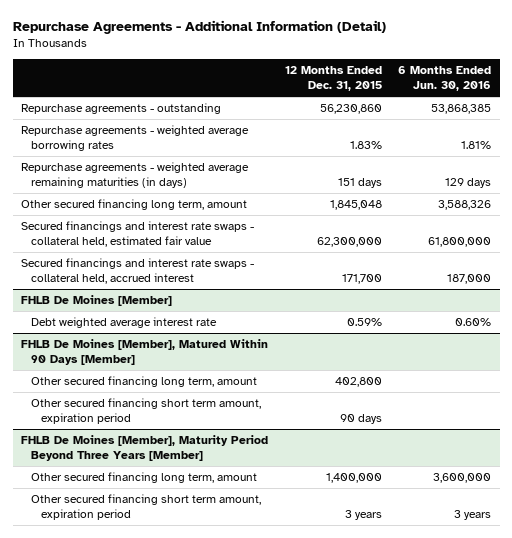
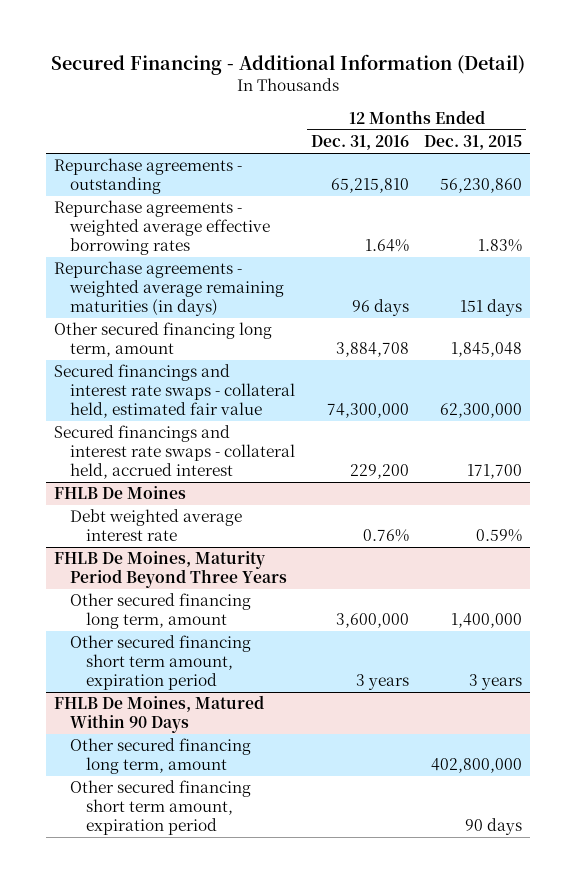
- Repurchase Agreements - Additional Information (Detail)
+ Secured Financing - Additional Information (Detail)
- | 12 Months Ended Dec. 31, 2015 | 6 Months Ended Jun. 30, 2016
+ | 12 Months Ended Dec. 31, 2016 | 12 Months Ended Dec. 31, 2015
- Repurchase agreements - weighted average borrowing rates | 1.83% | 1.81%
+ Repurchase agreements - weighted average effective borrowing rates | 1.64% | 1.83%
- FHLB De Moines [Member]
+ FHLB De Moines
- FHLB De Moines [Member], Matured Within 90 Days [Member]
- Other secured financing long term, amount | 402,800 |
- Other secured financing short term amount, expiration period | 90 days |
- FHLB De Moines [Member], Maturity Period Beyond Three Years [Member]
+ FHLB De Moines, Maturity Period Beyond Three Years
+ FHLB De Moines, Matured Within 90 Days
+ Other secured financing long term, amount | | 402,800,000
+ Other secured financing short term amount, expiration period | | 90 days

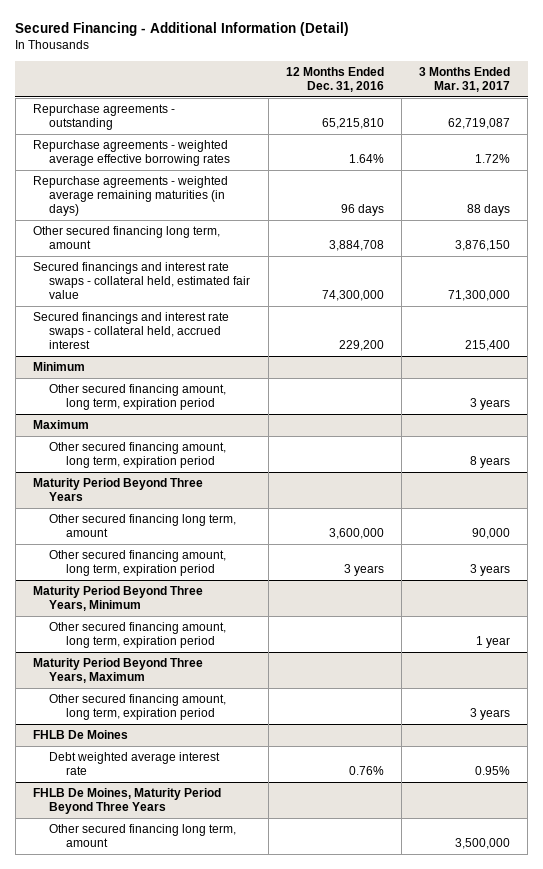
- | 12 Months Ended Dec. 31, 2016 | 12 Months Ended Dec. 31, 2015
+ | 12 Months Ended Dec. 31, 2016 | 3 Months Ended Mar. 31, 2017
+ Minimum
+ Other secured financing amount, long term, expiration period | | 3 years
+ Maximum
+ Other secured financing amount, long term, expiration period | | 8 years
+ Maturity Period Beyond Three Years
+ Other secured financing long term, amount | 3,600,000 | 90,000
+ Other secured financing amount, long term, expiration period | 3 years | 3 years
+ Maturity Period Beyond Three Years, Minimum
+ Other secured financing amount, long term, expiration period | | 1 year
+ Maturity Period Beyond Three Years, Maximum
+ Other secured financing amount, long term, expiration period | | 3 years
@ FHLB De Moines, Maturity Period Beyond Three Years
- Other secured financing long term, amount | 3,600,000 | 1,400,000
- Other secured financing short term amount, expiration period | 3 years | 3 years
- FHLB De Moines, Matured Within 90 Days
- Other secured financing short term amount, expiration period | | 90 days

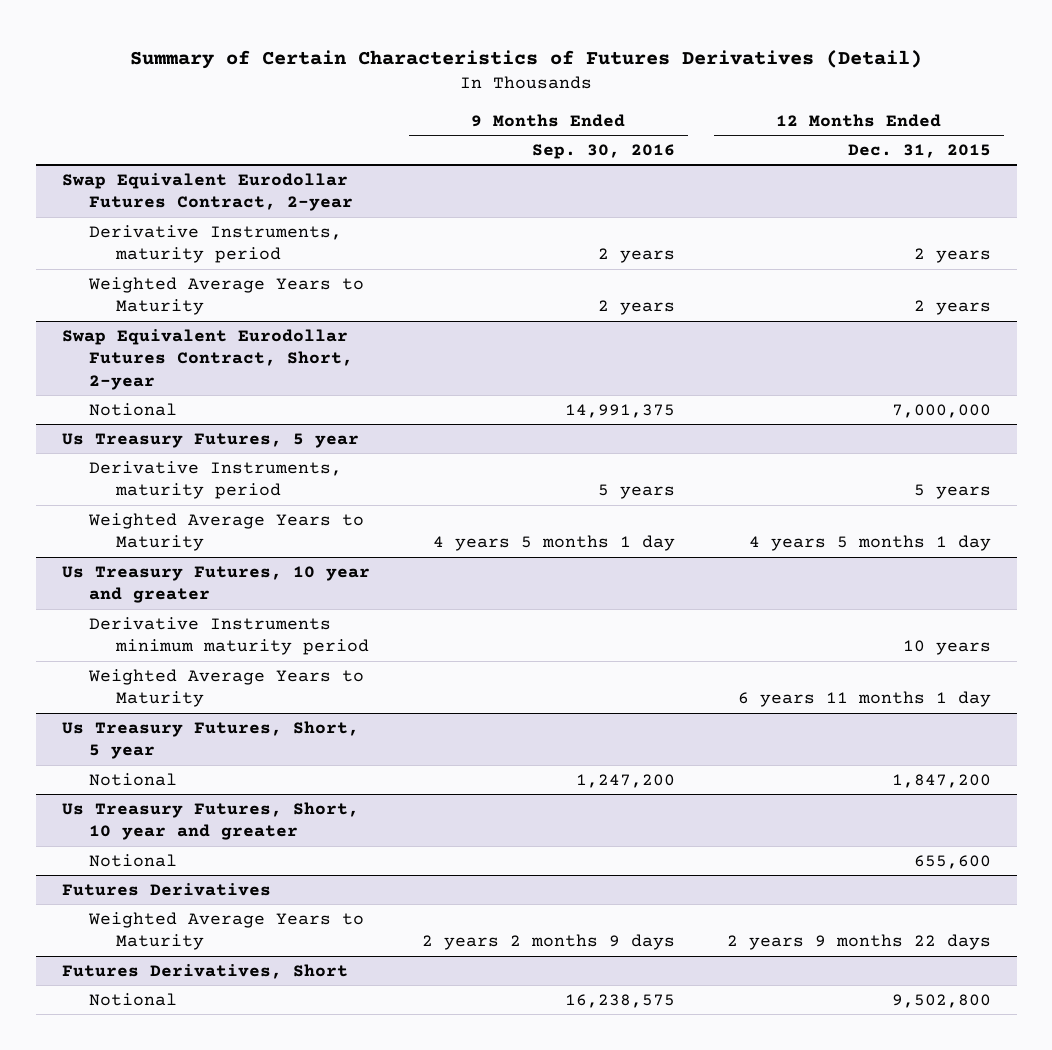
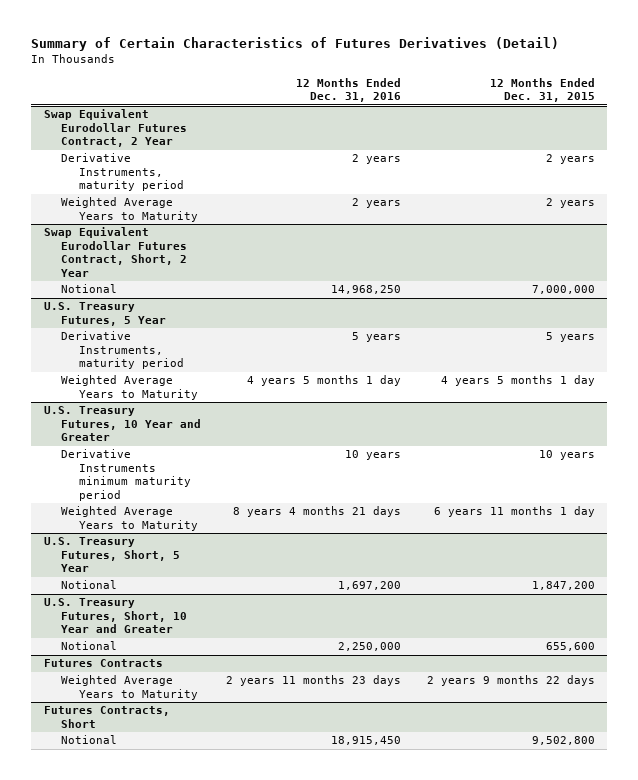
- | 9 Months Ended Sep. 30, 2016 | 12 Months Ended Dec. 31, 2015
+ | 12 Months Ended Dec. 31, 2016 | 12 Months Ended Dec. 31, 2015
- Swap Equivalent Eurodollar Futures Contract, 2-year
+ Swap Equivalent Eurodollar Futures Contract, 2 Year
- Swap Equivalent Eurodollar Futures Contract, Short, 2-year
+ Swap Equivalent Eurodollar Futures Contract, Short, 2 Year
- Us Treasury Futures, 5 year
+ U.S. Treasury Futures, 5 Year
- Us Treasury Futures, 10 year and greater
+ U.S. Treasury Futures, 10 Year and Greater
- Us Treasury Futures, Short, 5 year
+ U.S. Treasury Futures, Short, 5 Year
- Us Treasury Futures, Short, 10 year and greater
+ U.S. Treasury Futures, Short, 10 Year and Greater
- Futures Derivatives
+ Futures Contracts
- Futures Derivatives, Short
+ Futures Contracts, Short

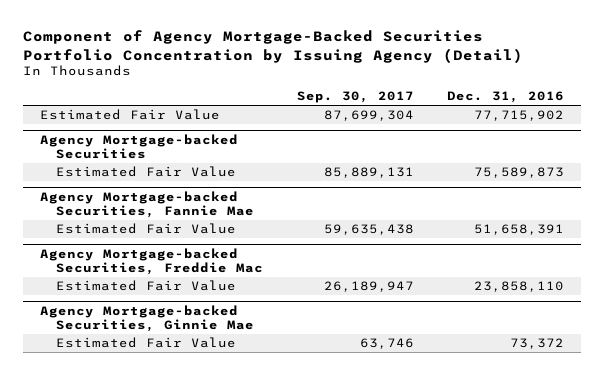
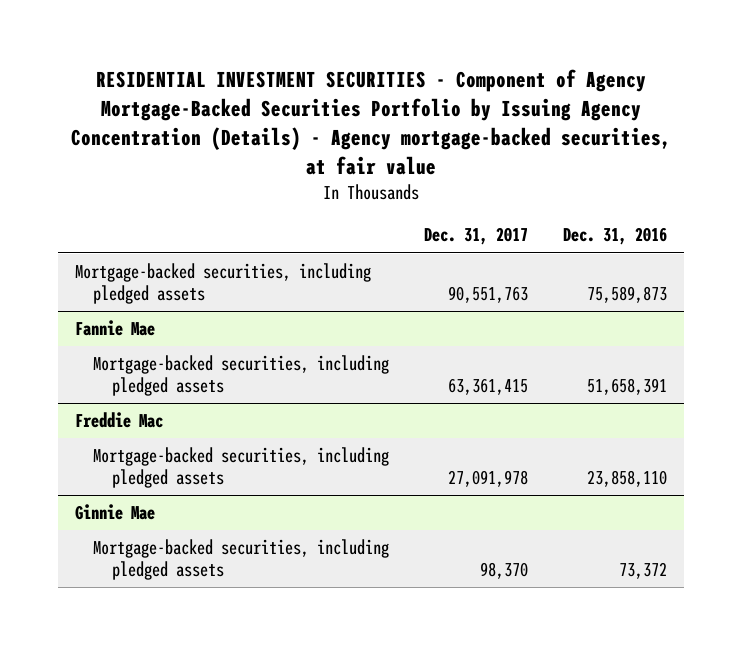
- Component of Agency Mortgage-Backed Securities Portfolio Concentration by Issuing Agency (Detail)
+ RESIDENTIAL INVESTMENT SECURITIES - Component of Agency Mortgage-Backed Securities Portfolio by Issuing Agency Concentration (Details) - Agency mortgage-backed securities, at fair value
- | Sep. 30, 2017 | Dec. 31, 2016
+ | Dec. 31, 2017 | Dec. 31, 2016
- Estimated Fair Value | 87,699,304 | 77,715,902
- Agency Mortgage-backed Securities
- Estimated Fair Value | 85,889,131 | 75,589,873
- Agency Mortgage-backed Securities, Fannie Mae
- Estimated Fair Value | 59,635,438 | 51,658,391
- Agency Mortgage-backed Securities, Freddie Mac
- Estimated Fair Value | 26,189,947 | 23,858,110
- Agency Mortgage-backed Securities, Ginnie Mae
- Estimated Fair Value | 63,746 | 73,372
+ Mortgage-backed securities, including pledged assets | 90,551,763 | 75,589,873
+ Fannie Mae
+ Mortgage-backed securities, including pledged assets | 63,361,415 | 51,658,391
+ Freddie Mac
+ Mortgage-backed securities, including pledged assets | 27,091,978 | 23,858,110
+ Ginnie Mae
+ Mortgage-backed securities, including pledged assets | 98,370 | 73,372

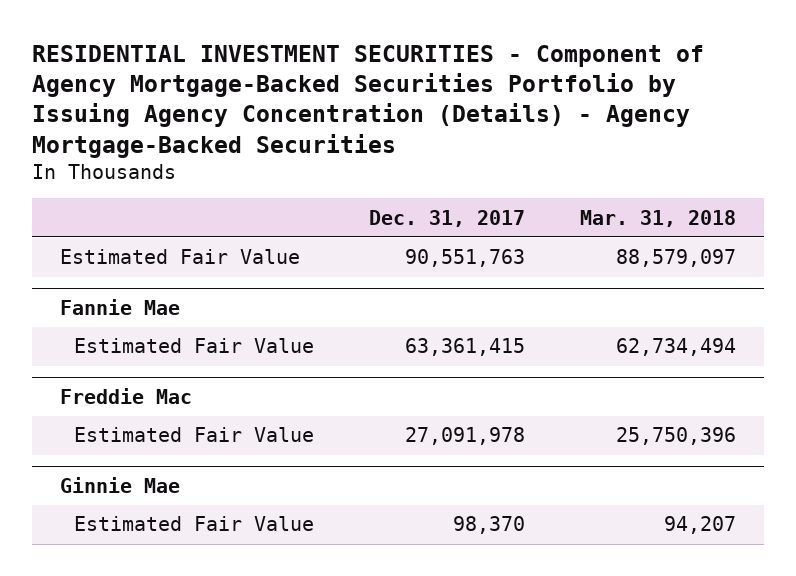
- RESIDENTIAL INVESTMENT SECURITIES - Component of Agency Mortgage-Backed Securities Portfolio by Issuing Agency Concentration (Details) - Agency mortgage-backed securities, at fair value
+ RESIDENTIAL INVESTMENT SECURITIES - Component of Agency Mortgage-Backed Securities Portfolio by Issuing Agency Concentration (Details) - Agency Mortgage-Backed Securities
- | Dec. 31, 2017 | Dec. 31, 2016
+ | Dec. 31, 2017 | Mar. 31, 2018
- Mortgage-backed securities, including pledged assets | 90,551,763 | 75,589,873
+ Estimated Fair Value | 90,551,763 | 88,579,097
@ Fannie Mae
- Mortgage-backed securities, including pledged assets | 63,361,415 | 51,658,391
+ Estimated Fair Value | 63,361,415 | 62,734,494
@ Freddie Mac
- Mortgage-backed securities, including pledged assets | 27,091,978 | 23,858,110
+ Estimated Fair Value | 27,091,978 | 25,750,396
@ Ginnie Mae
- Mortgage-backed securities, including pledged assets | 98,370 | 73,372
+ Estimated Fair Value | 98,370 | 94,207

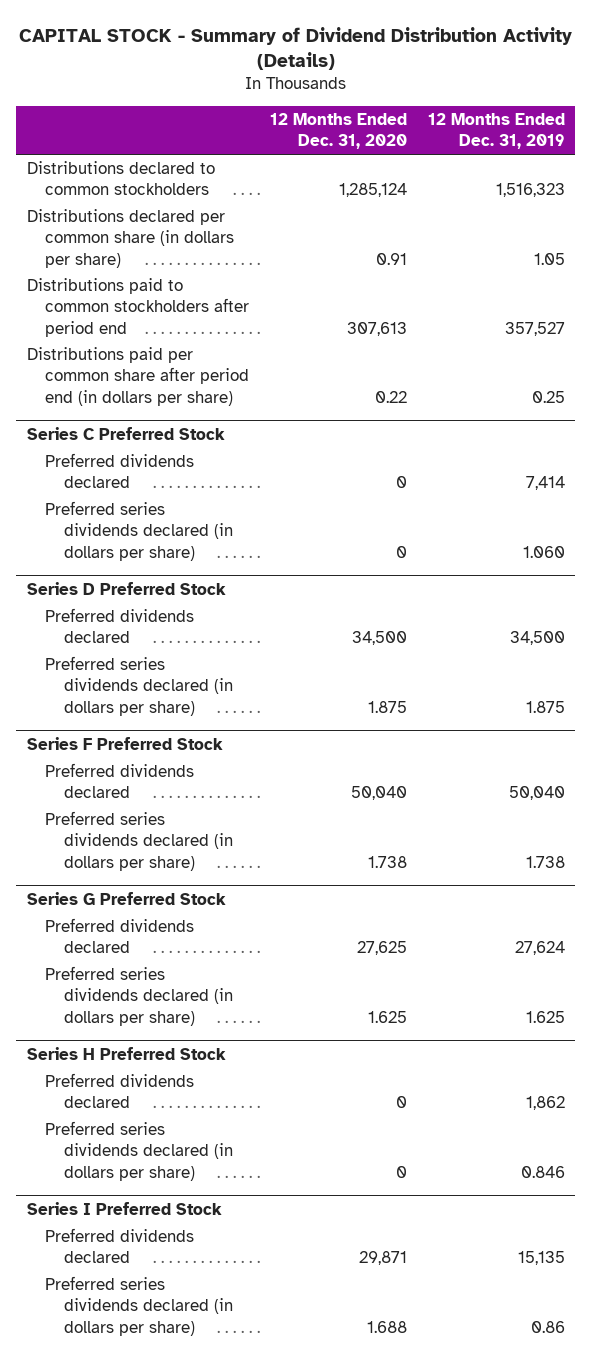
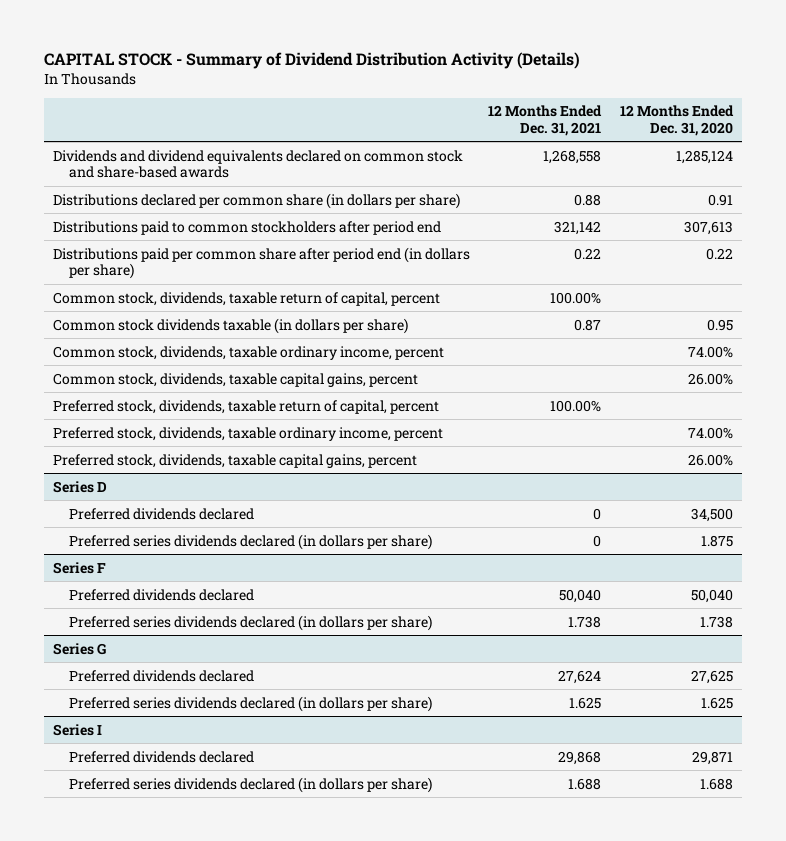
- | 12 Months Ended Dec. 31, 2020 | 12 Months Ended Dec. 31, 2019
+ | 12 Months Ended Dec. 31, 2021 | 12 Months Ended Dec. 31, 2020
- Distributions declared to common stockholders | 1,285,124 | 1,516,323
+ Dividends and dividend equivalents declared on common stock and share-based awards | 1,268,558 | 1,285,124
- Series C Preferred Stock
- Preferred dividends declared | 0 | 7,414
- Preferred series dividends declared (in dollars per share) | 0 | 1.060
- Series D Preferred Stock
+ Common stock, dividends, taxable return of capital, percent | 100.00% |
+ Common stock dividends taxable (in dollars per share) | 0.87 | 0.95
+ Common stock, dividends, taxable ordinary income, percent | | 74.00%
+ Common stock, dividends, taxable capital gains, percent | | 26.00%
+ Preferred stock, dividends, taxable return of capital, percent | 100.00% |
+ Preferred stock, dividends, taxable ordinary income, percent | | 74.00%
+ Preferred stock, dividends, taxable capital gains, percent | | 26.00%
+ Series D
- Series F Preferred Stock
+ Series F
- Series G Preferred Stock
+ Series G
- Series H Preferred Stock
- Preferred dividends declared | 0 | 1,862
- Preferred series dividends declared (in dollars per share) | 0 | 0.846
- Series I Preferred Stock
+ Series I

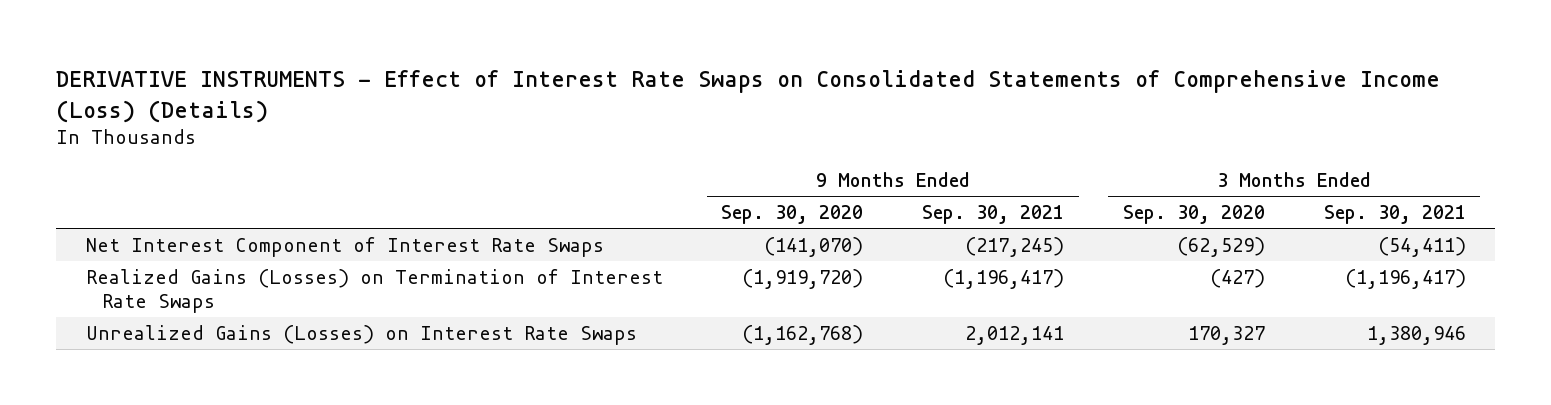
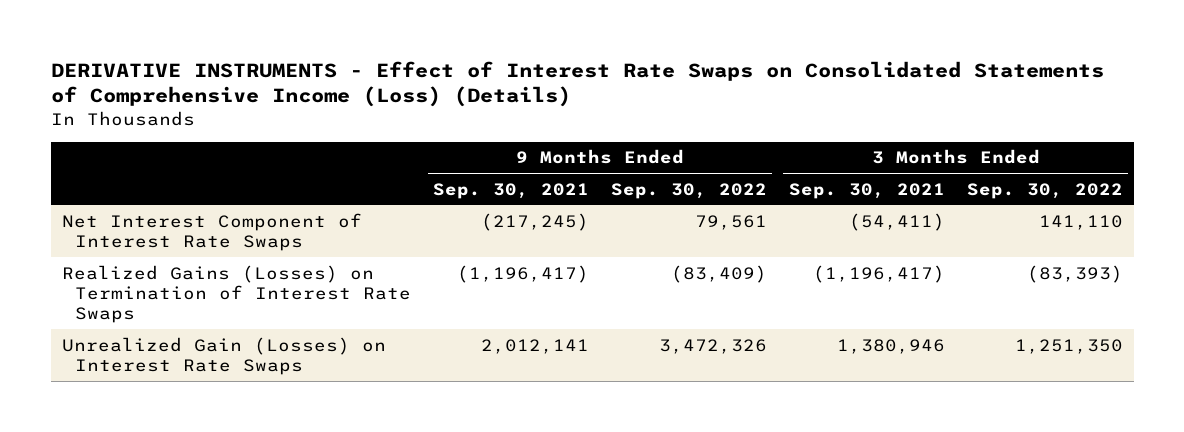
- | 9 Months Ended Sep. 30, 2020 | 9 Months Ended Sep. 30, 2021 | 3 Months Ended Sep. 30, 2020 | 3 Months Ended Sep. 30, 2021
+ | 9 Months Ended Sep. 30, 2021 | 9 Months Ended Sep. 30, 2022 | 3 Months Ended Sep. 30, 2021 | 3 Months Ended Sep. 30, 2022
- Unrealized Gains (Losses) on Interest Rate Swaps | (1,162,768) | 2,012,141 | 170,327 | 1,380,946
+ Unrealized Gain (Losses) on Interest Rate Swaps | 2,012,141 | 3,472,326 | 1,380,946 | 1,251,350

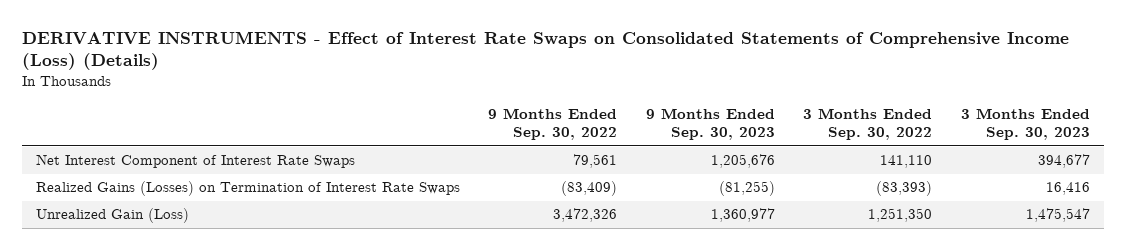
- | 9 Months Ended Sep. 30, 2021 | 9 Months Ended Sep. 30, 2022 | 3 Months Ended Sep. 30, 2021 | 3 Months Ended Sep. 30, 2022
+ | 9 Months Ended Sep. 30, 2022 | 9 Months Ended Sep. 30, 2023 | 3 Months Ended Sep. 30, 2022 | 3 Months Ended Sep. 30, 2023
- Unrealized Gain (Losses) on Interest Rate Swaps | 2,012,141 | 3,472,326 | 1,380,946 | 1,251,350
+ Unrealized Gain (Loss) | 3,472,326 | 1,360,977 | 1,251,350 | 1,475,547

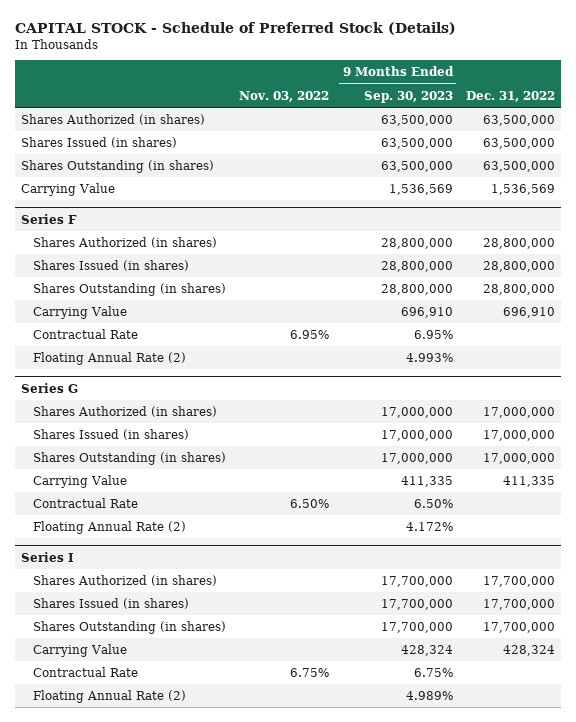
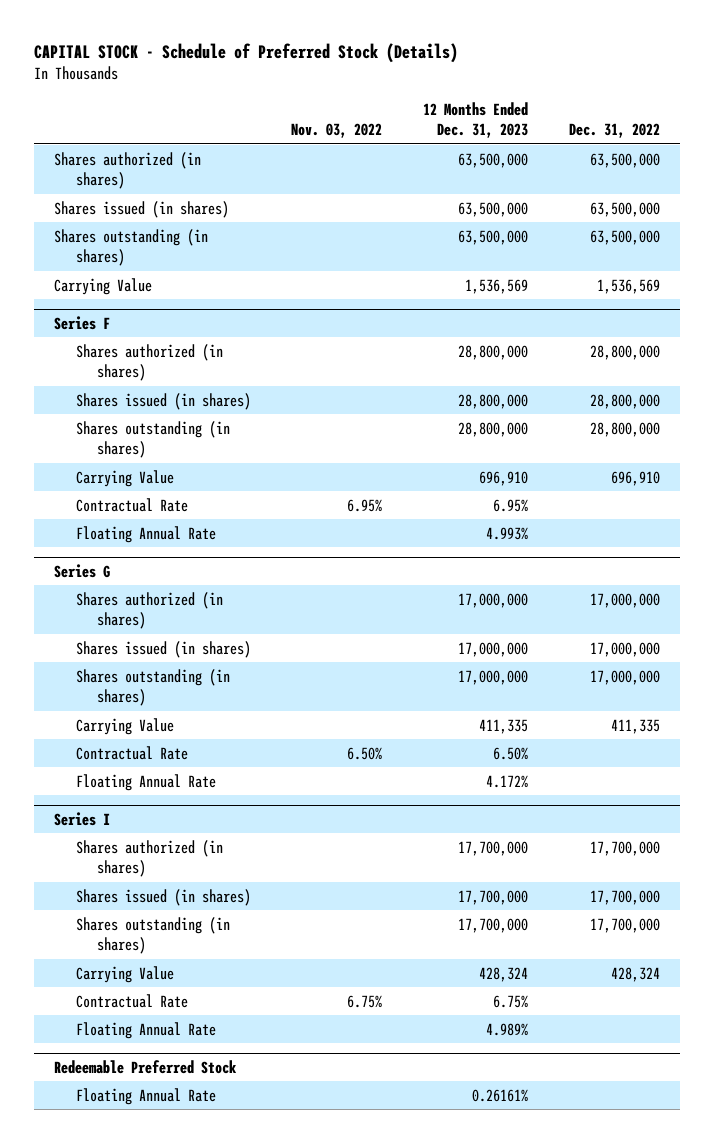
- | Nov. 03, 2022 | 9 Months Ended Sep. 30, 2023 | Dec. 31, 2022
+ | Nov. 03, 2022 | 12 Months Ended Dec. 31, 2023 | Dec. 31, 2022
- Shares Authorized (in shares) | | 63,500,000 | 63,500,000
- Shares Issued (in shares) | | 63,500,000 | 63,500,000
- Shares Outstanding (in shares) | | 63,500,000 | 63,500,000
+ Shares authorized (in shares) | | 63,500,000 | 63,500,000
+ Shares issued (in shares) | | 63,500,000 | 63,500,000
+ Shares outstanding (in shares) | | 63,500,000 | 63,500,000
@ Series F
- Shares Authorized (in shares) | | 28,800,000 | 28,800,000
- Shares Issued (in shares) | | 28,800,000 | 28,800,000
- Shares Outstanding (in shares) | | 28,800,000 | 28,800,000
+ Shares authorized (in shares) | | 28,800,000 | 28,800,000
+ Shares issued (in shares) | | 28,800,000 | 28,800,000
+ Shares outstanding (in shares) | | 28,800,000 | 28,800,000
- Floating Annual Rate (2) | | 4.993% |
+ Floating Annual Rate | | 4.993% |
@ Series G
- Shares Authorized (in shares) | | 17,000,000 | 17,000,000
- Shares Issued (in shares) | | 17,000,000 | 17,000,000
- Shares Outstanding (in shares) | | 17,000,000 | 17,000,000
+ Shares authorized (in shares) | | 17,000,000 | 17,000,000
+ Shares issued (in shares) | | 17,000,000 | 17,000,000
+ Shares outstanding (in shares) | | 17,000,000 | 17,000,000
- Floating Annual Rate (2) | | 4.172% |
+ Floating Annual Rate | | 4.172% |
@ Series I
- Shares Authorized (in shares) | | 17,700,000 | 17,700,000
- Shares Issued (in shares) | | 17,700,000 | 17,700,000
- Shares Outstanding (in shares) | | 17,700,000 | 17,700,000
+ Shares authorized (in shares) | | 17,700,000 | 17,700,000
+ Shares issued (in shares) | | 17,700,000 | 17,700,000
+ Shares outstanding (in shares) | | 17,700,000 | 17,700,000
- Floating Annual Rate (2) | | 4.989% |
+ Floating Annual Rate | | 4.989% |
+ Redeemable Preferred Stock
+ Floating Annual Rate | | 0.26161% |

